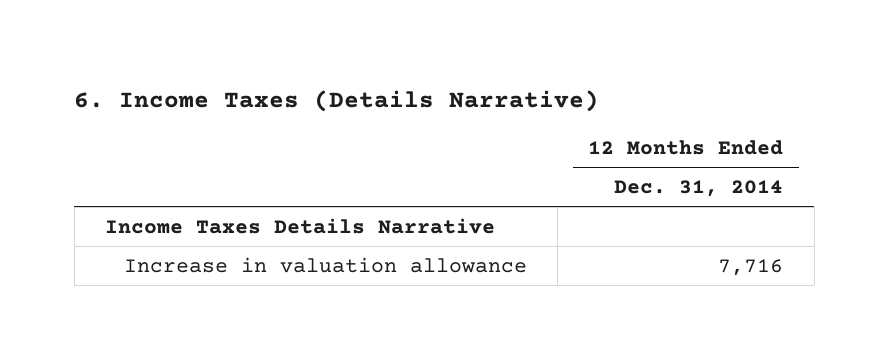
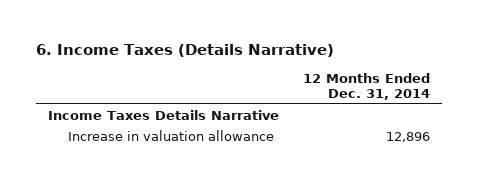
- Increase in valuation allowance | 7,716
+ Increase in valuation allowance | 12,896

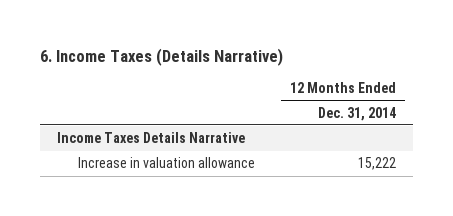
- Increase in valuation allowance | 12,896
+ Increase in valuation allowance | 15,222

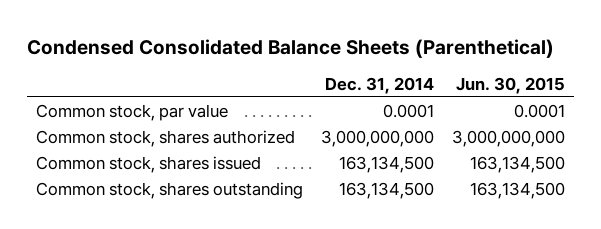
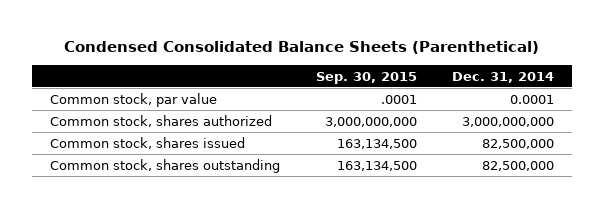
- | Dec. 31, 2014 | Jun. 30, 2015
+ | Sep. 30, 2015 | Dec. 31, 2014
- Common stock, shares issued | 163,134,500 | 163,134,500
- Common stock, shares outstanding | 163,134,500 | 163,134,500
+ Common stock, shares issued | 163,134,500 | 82,500,000
+ Common stock, shares outstanding | 163,134,500 | 82,500,000

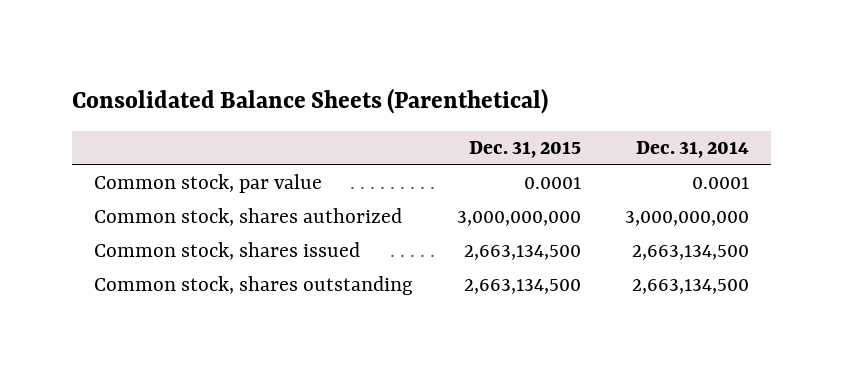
- Condensed Consolidated Balance Sheets (Parenthetical)
+ Consolidated Balance Sheets (Parenthetical)
- | Sep. 30, 2015 | Dec. 31, 2014
+ | Dec. 31, 2015 | Dec. 31, 2014
- Common stock, shares issued | 163,134,500 | 82,500,000
- Common stock, shares outstanding | 163,134,500 | 82,500,000
+ Common stock, shares issued | 2,663,134,500 | 2,663,134,500
+ Common stock, shares outstanding | 2,663,134,500 | 2,663,134,500

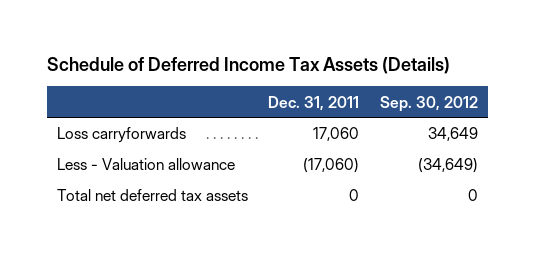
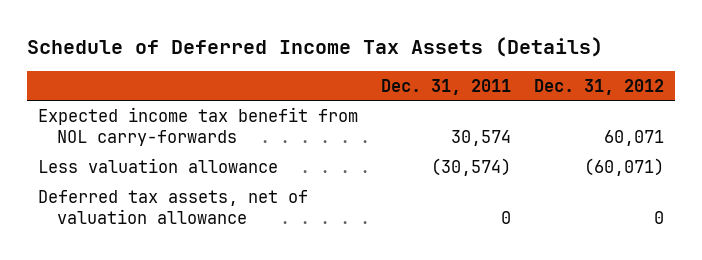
- | Dec. 31, 2011 | Sep. 30, 2012
+ | Dec. 31, 2011 | Dec. 31, 2012
- Loss carryforwards | 17,060 | 34,649
- Less - Valuation allowance | (17,060) | (34,649)
- Total net deferred tax assets | 0 | 0
+ Expected income tax benefit from NOL carry-forwards | 30,574 | 60,071
+ Less valuation allowance | (30,574) | (60,071)
+ Deferred tax assets, net of valuation allowance | 0 | 0

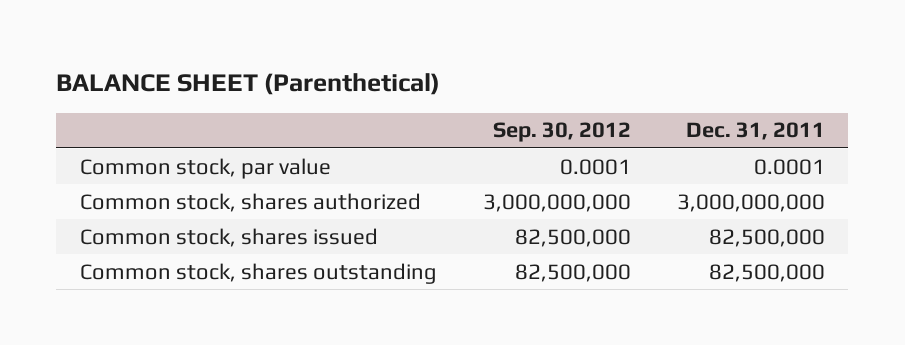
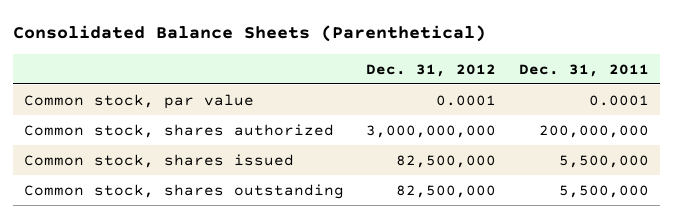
- BALANCE SHEET (Parenthetical)
+ Consolidated Balance Sheets (Parenthetical)
- | Sep. 30, 2012 | Dec. 31, 2011
+ | Dec. 31, 2012 | Dec. 31, 2011
- Common stock, shares authorized | 3,000,000,000 | 3,000,000,000
- Common stock, shares issued | 82,500,000 | 82,500,000
- Common stock, shares outstanding | 82,500,000 | 82,500,000
+ Common stock, shares authorized | 3,000,000,000 | 200,000,000
+ Common stock, shares issued | 82,500,000 | 5,500,000
+ Common stock, shares outstanding | 82,500,000 | 5,500,000

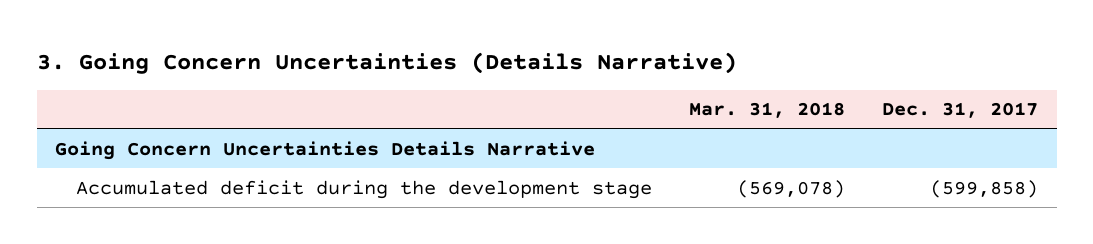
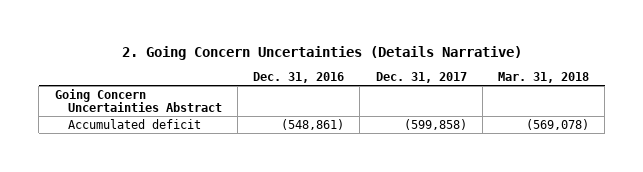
- 3. Going Concern Uncertainties (Details Narrative)
+ 2. Going Concern Uncertainties (Details Narrative)
- | Mar. 31, 2018 | Dec. 31, 2017
+ | Dec. 31, 2016 | Dec. 31, 2017 | Mar. 31, 2018
- Going Concern Uncertainties Details Narrative
- Accumulated deficit during the development stage | (569,078) | (599,858)
+ Going Concern Uncertainties Abstract
+ Accumulated deficit | (548,861) | (599,858) | (569,078)

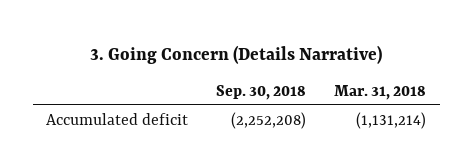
- 2. Going Concern Uncertainties (Details Narrative)
+ 3. Going Concern (Details Narrative)
- | Dec. 31, 2016 | Dec. 31, 2017 | Mar. 31, 2018
+ | Sep. 30, 2018 | Mar. 31, 2018
- Going Concern Uncertainties Abstract
- Accumulated deficit | (548,861) | (599,858) | (569,078)
+ Accumulated deficit | (2,252,208) | (1,131,214)

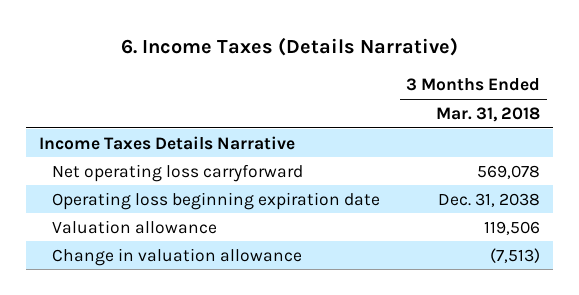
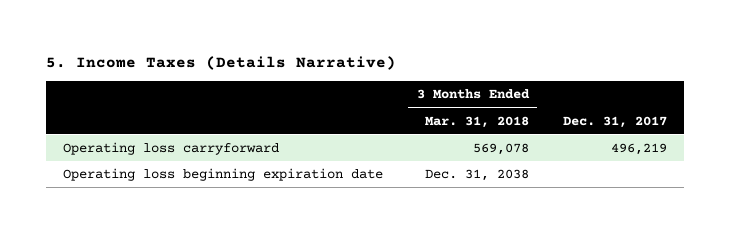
- 6. Income Taxes (Details Narrative)
+ 5. Income Taxes (Details Narrative)
- | 3 Months Ended Mar. 31, 2018
+ | 3 Months Ended Mar. 31, 2018 | Dec. 31, 2017
- Income Taxes Details Narrative
- Net operating loss carryforward | 569,078
+ Operating loss carryforward | 569,078 | 496,219
- Valuation allowance | 119,506
- Change in valuation allowance | (7,513)

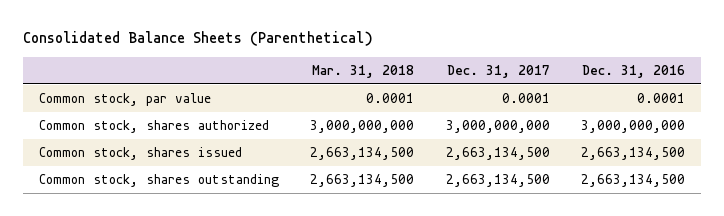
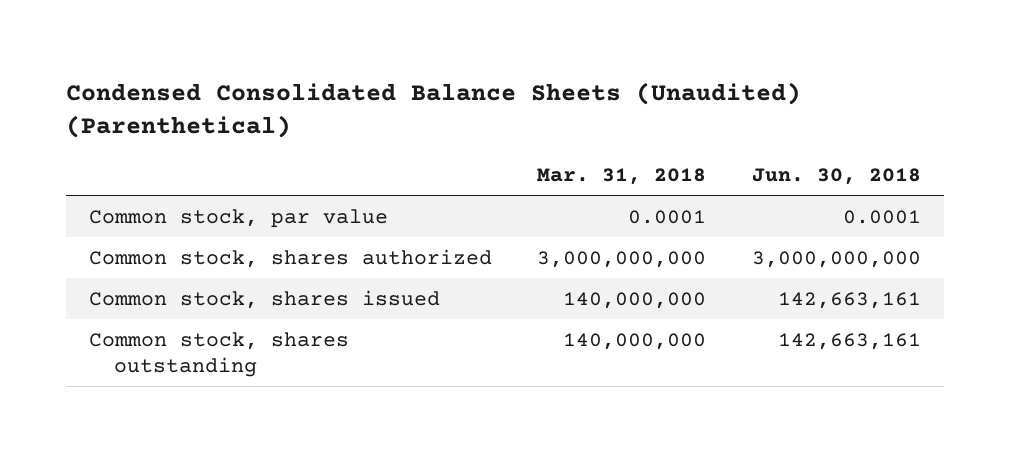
- Consolidated Balance Sheets (Parenthetical)
+ Condensed Consolidated Balance Sheets (Unaudited) (Parenthetical)
- | Mar. 31, 2018 | Dec. 31, 2017 | Dec. 31, 2016
+ | Mar. 31, 2018 | Jun. 30, 2018
- Common stock, shares issued | 2,663,134,500 | 2,663,134,500 | 2,663,134,500
- Common stock, shares outstanding | 2,663,134,500 | 2,663,134,500 | 2,663,134,500
+ Common stock, shares issued | 140,000,000 | 142,663,161
+ Common stock, shares outstanding | 140,000,000 | 142,663,161

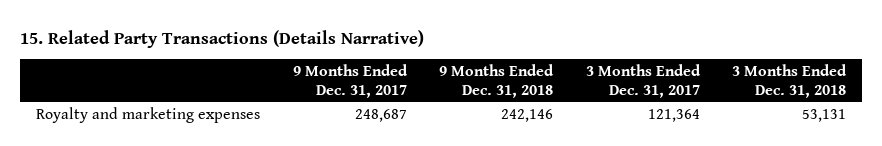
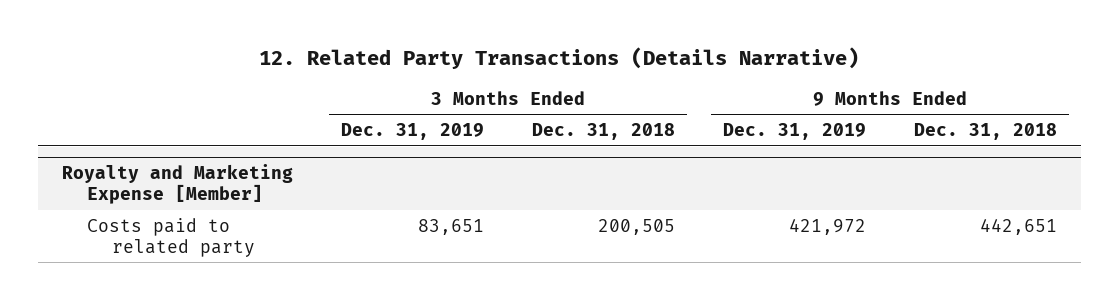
- 15. Related Party Transactions (Details Narrative)
+ 12. Related Party Transactions (Details Narrative)
- | 9 Months Ended Dec. 31, 2017 | 9 Months Ended Dec. 31, 2018 | 3 Months Ended Dec. 31, 2017 | 3 Months Ended Dec. 31, 2018
+ | 3 Months Ended Dec. 31, 2019 | 3 Months Ended Dec. 31, 2018 | 9 Months Ended Dec. 31, 2019 | 9 Months Ended Dec. 31, 2018
- Royalty and marketing expenses | 248,687 | 242,146 | 121,364 | 53,131
+ Royalty and Marketing Expense [Member]
+ Costs paid to related party | 83,651 | 200,505 | 421,972 | 442,651

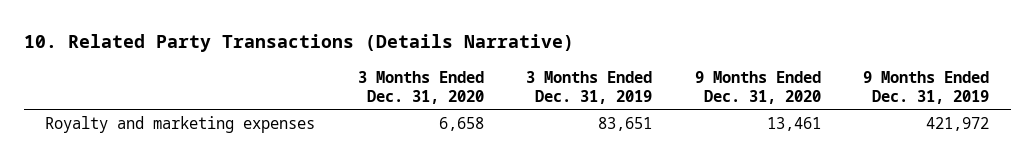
- 12. Related Party Transactions (Details Narrative)
+ 10. Related Party Transactions (Details Narrative)
- | 3 Months Ended Dec. 31, 2019 | 3 Months Ended Dec. 31, 2018 | 9 Months Ended Dec. 31, 2019 | 9 Months Ended Dec. 31, 2018
+ | 3 Months Ended Dec. 31, 2020 | 3 Months Ended Dec. 31, 2019 | 9 Months Ended Dec. 31, 2020 | 9 Months Ended Dec. 31, 2019
- Royalty and Marketing Expense [Member]
- Costs paid to related party | 83,651 | 200,505 | 421,972 | 442,651
+ Royalty and marketing expenses | 6,658 | 83,651 | 13,461 | 421,972

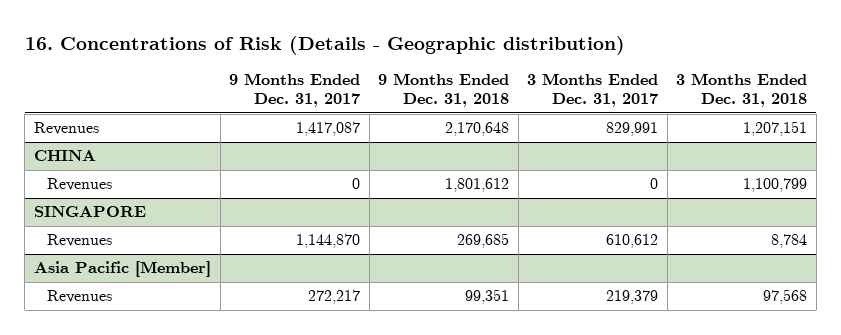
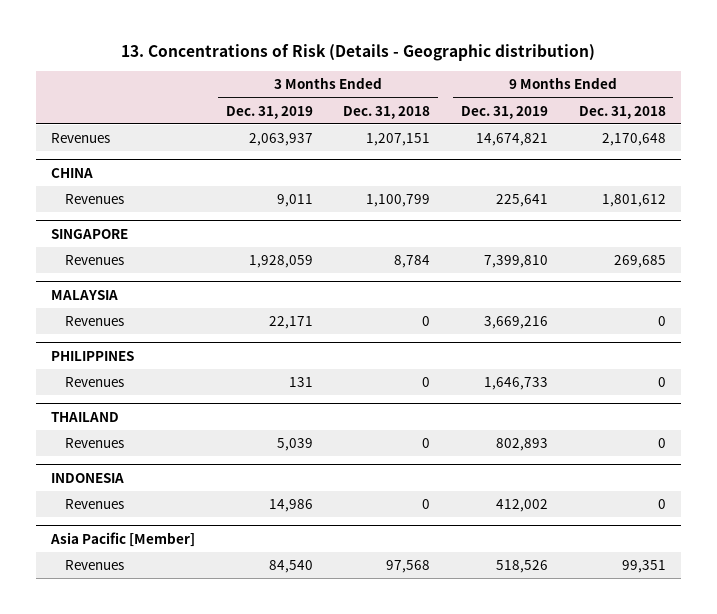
- 16. Concentrations of Risk (Details - Geographic distribution)
+ 13. Concentrations of Risk (Details - Geographic distribution)
- | 9 Months Ended Dec. 31, 2017 | 9 Months Ended Dec. 31, 2018 | 3 Months Ended Dec. 31, 2017 | 3 Months Ended Dec. 31, 2018
+ | 3 Months Ended Dec. 31, 2019 | 3 Months Ended Dec. 31, 2018 | 9 Months Ended Dec. 31, 2019 | 9 Months Ended Dec. 31, 2018
+ MALAYSIA
+ Revenues | 22,171 | 0 | 3,669,216 | 0
+ PHILIPPINES
+ Revenues | 131 | 0 | 1,646,733 | 0
+ THAILAND
+ Revenues | 5,039 | 0 | 802,893 | 0
+ INDONESIA
+ Revenues | 14,986 | 0 | 412,002 | 0

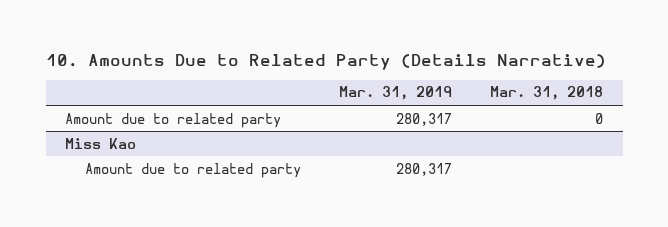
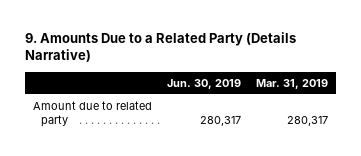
- 10. Amounts Due to Related Party (Details Narrative)
+ 9. Amounts Due to a Related Party (Details Narrative)
- | Mar. 31, 2019 | Mar. 31, 2018
+ | Jun. 30, 2019 | Mar. 31, 2019
- Miss Kao
- Amount due to related party | 280,317 |

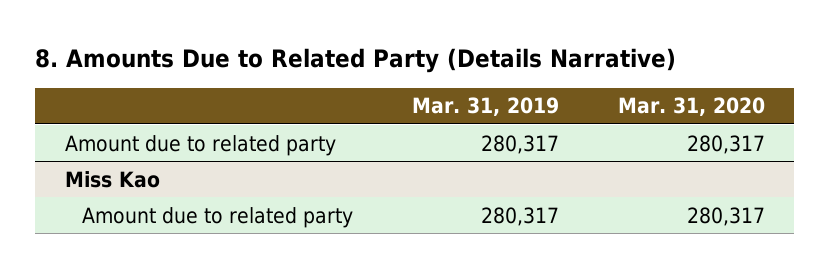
- 9. Amounts Due to a Related Party (Details Narrative)
+ 8. Amounts Due to Related Party (Details Narrative)
- | Jun. 30, 2019 | Mar. 31, 2019
+ | Mar. 31, 2019 | Mar. 31, 2020
+ Miss Kao
+ Amount due to related party | 280,317 | 280,317

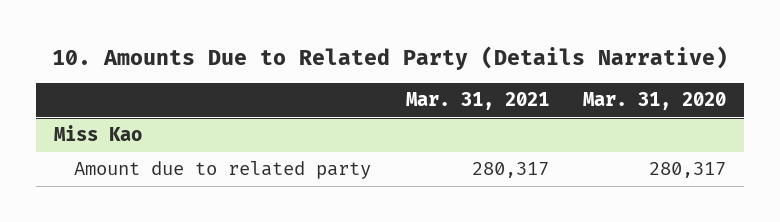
- 8. Amounts Due to Related Party (Details Narrative)
+ 10. Amounts Due to Related Party (Details Narrative)
- | Mar. 31, 2019 | Mar. 31, 2020
+ | Mar. 31, 2021 | Mar. 31, 2020
- Amount due to related party | 280,317 | 280,317

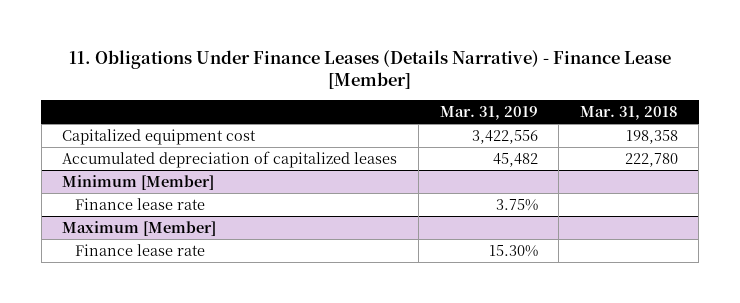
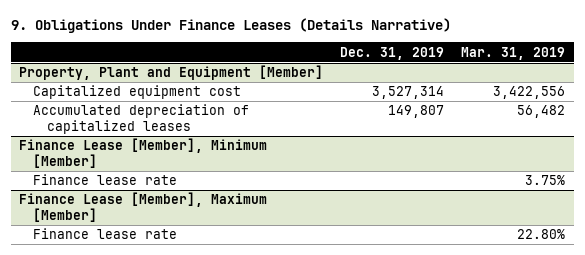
- 11. Obligations Under Finance Leases (Details Narrative) - Finance Lease [Member]
+ 9. Obligations Under Finance Leases (Details Narrative)
- | Mar. 31, 2019 | Mar. 31, 2018
+ | Dec. 31, 2019 | Mar. 31, 2019
+ Property, Plant and Equipment [Member]
- Accumulated depreciation of capitalized leases | 45,482 | 222,780
- Minimum [Member]
+ Accumulated depreciation of capitalized leases | 149,807 | 56,482
+ Finance Lease [Member], Minimum [Member]
- Maximum [Member]
- Finance lease rate | 15.30% |
+ Finance Lease [Member], Maximum [Member]
+ Finance lease rate | | 22.80%

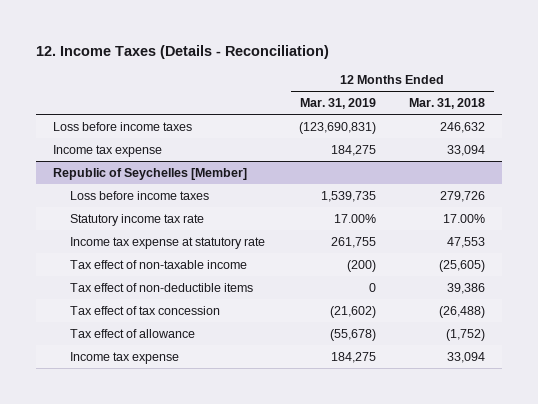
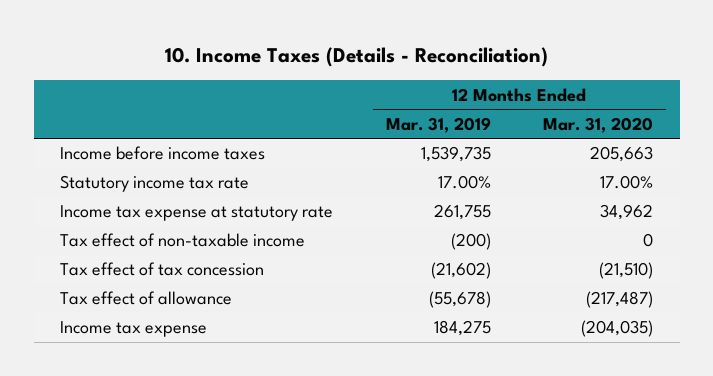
- 12. Income Taxes (Details - Reconciliation)
+ 10. Income Taxes (Details - Reconciliation)
- | 12 Months Ended Mar. 31, 2019 | 12 Months Ended Mar. 31, 2018
+ | 12 Months Ended Mar. 31, 2019 | 12 Months Ended Mar. 31, 2020
- Loss before income taxes | (123,690,831) | 246,632
- Income tax expense | 184,275 | 33,094
- Republic of Seychelles [Member]
- Loss before income taxes | 1,539,735 | 279,726
+ Income before income taxes | 1,539,735 | 205,663
- Tax effect of non-deductible items | 0 | 39,386

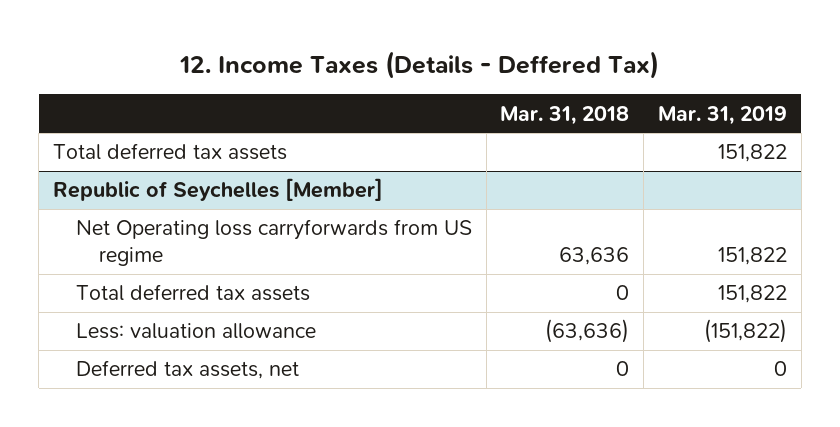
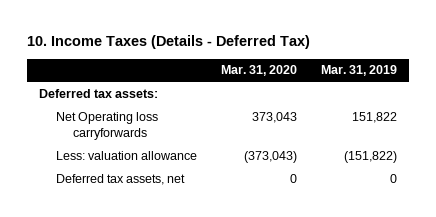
- 12. Income Taxes (Details - Deffered Tax)
+ 10. Income Taxes (Details - Deferred Tax)
- | Mar. 31, 2018 | Mar. 31, 2019
+ | Mar. 31, 2020 | Mar. 31, 2019
- Total deferred tax assets | | 151,822
- Republic of Seychelles [Member]
- Net Operating loss carryforwards from US regime | 63,636 | 151,822
- Total deferred tax assets | 0 | 151,822
+ Deferred tax assets:
+ Net Operating loss carryforwards | 373,043 | 151,822

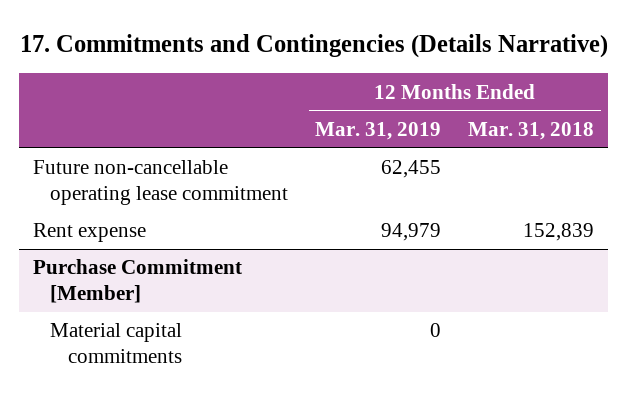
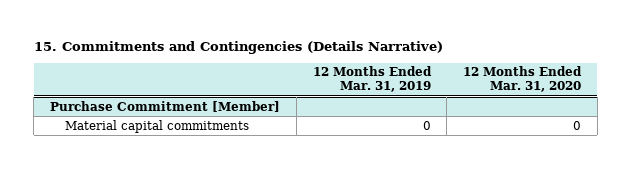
- 17. Commitments and Contingencies (Details Narrative)
+ 15. Commitments and Contingencies (Details Narrative)
- | 12 Months Ended Mar. 31, 2019 | 12 Months Ended Mar. 31, 2018
+ | 12 Months Ended Mar. 31, 2019 | 12 Months Ended Mar. 31, 2020
- Future non-cancellable operating lease commitment | 62,455 |
- Rent expense | 94,979 | 152,839

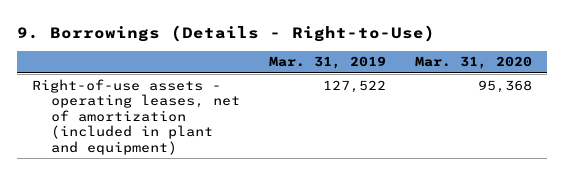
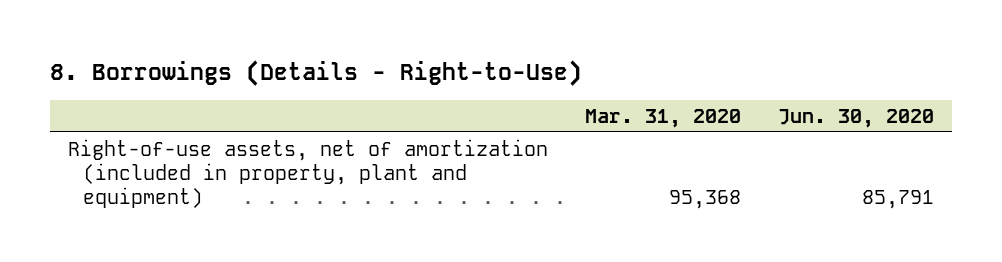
- 9. Borrowings (Details - Right-to-Use)
+ 8. Borrowings (Details - Right-to-Use)
- | Mar. 31, 2019 | Mar. 31, 2020
+ | Mar. 31, 2020 | Jun. 30, 2020
- Right-of-use assets - operating leases, net of amortization (included in plant and equipment) | 127,522 | 95,368
+ Right-of-use assets, net of amortization (included in property, plant and equipment) | 95,368 | 85,791

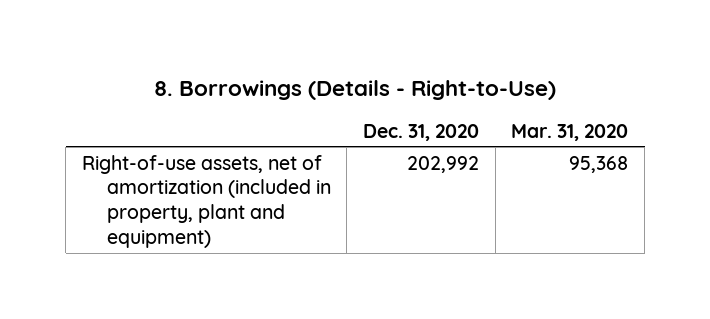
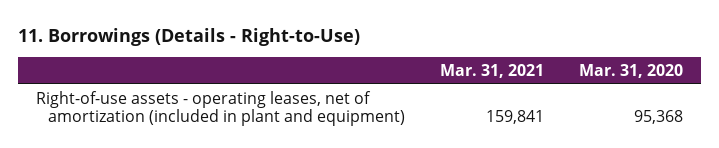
- 8. Borrowings (Details - Right-to-Use)
+ 11. Borrowings (Details - Right-to-Use)
- | Dec. 31, 2020 | Mar. 31, 2020
+ | Mar. 31, 2021 | Mar. 31, 2020
- Right-of-use assets, net of amortization (included in property, plant and equipment) | 202,992 | 95,368
+ Right-of-use assets - operating leases, net of amortization (included in plant and equipment) | 159,841 | 95,368

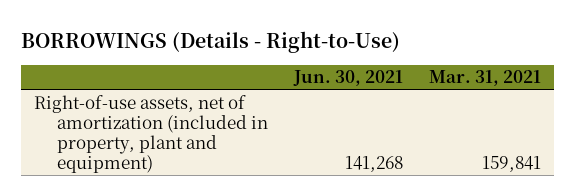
- 11. Borrowings (Details - Right-to-Use)
+ BORROWINGS (Details - Right-to-Use)
- | Mar. 31, 2021 | Mar. 31, 2020
+ | Jun. 30, 2021 | Mar. 31, 2021
- Right-of-use assets - operating leases, net of amortization (included in plant and equipment) | 159,841 | 95,368
+ Right-of-use assets, net of amortization (included in property, plant and equipment) | 141,268 | 159,841

